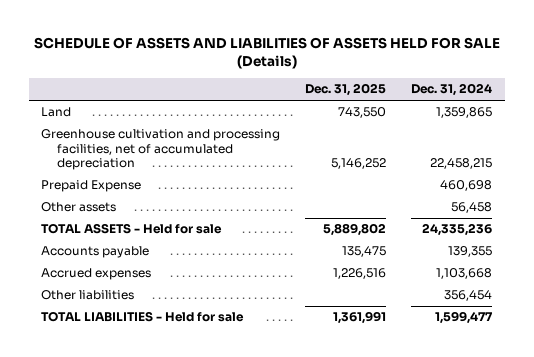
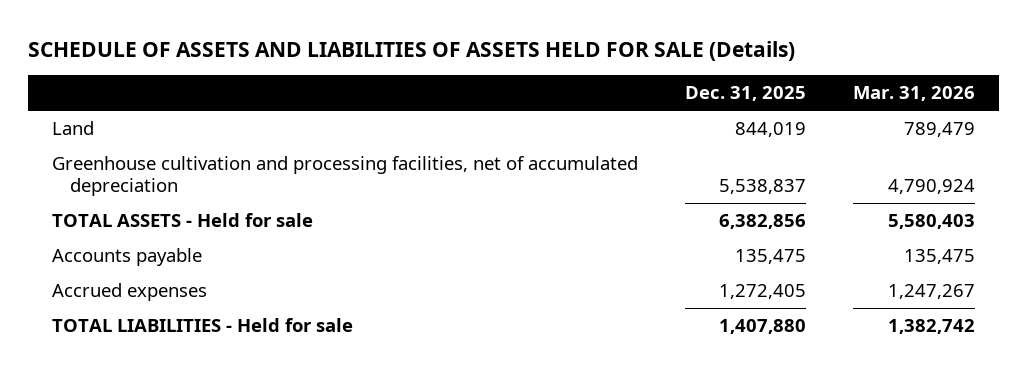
- | Dec. 31, 2025 | Dec. 31, 2024
+ | Dec. 31, 2025 | Mar. 31, 2026
- Land | 743,550 | 1,359,865
- Greenhouse cultivation and processing facilities, net of accumulated depreciation | 5,146,252 | 22,458,215
- Prepaid Expense | | 460,698
- Other assets | | 56,458
- TOTAL ASSETS - Held for sale | 5,889,802 | 24,335,236
+ Land | 844,019 | 789,479
+ Greenhouse cultivation and processing facilities, net of accumulated depreciation | 5,538,837 | 4,790,924
+ TOTAL ASSETS - Held for sale | 6,382,856 | 5,580,403
- Accrued expenses | 1,226,516 | 1,103,668
- Other liabilities | | 356,454
- TOTAL LIABILITIES - Held for sale | 1,361,991 | 1,599,477
+ Accrued expenses | 1,272,405 | 1,247,267
+ TOTAL LIABILITIES - Held for sale | 1,407,880 | 1,382,742

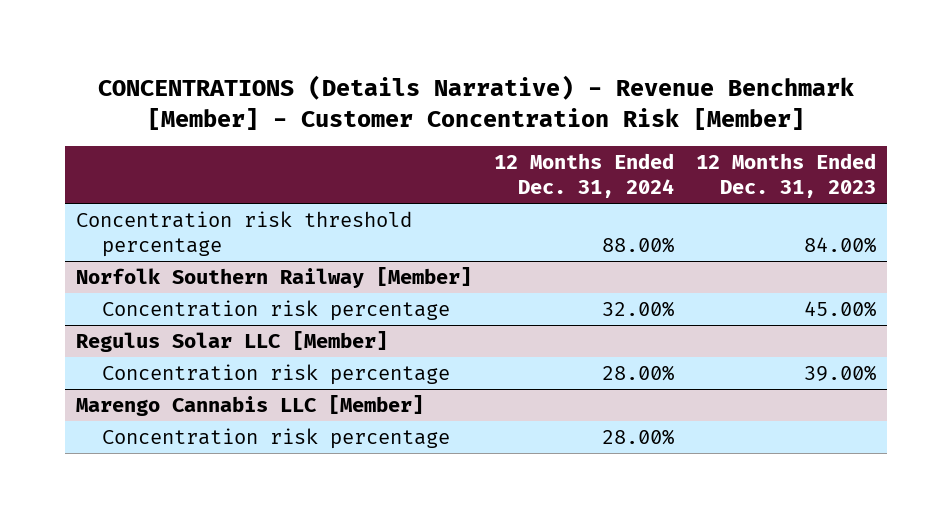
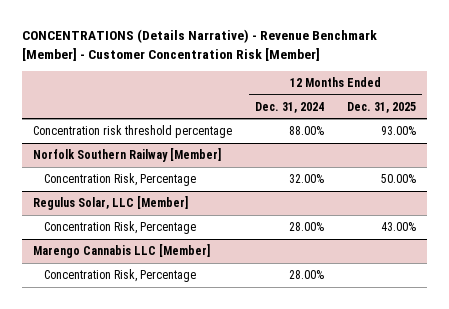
- | 12 Months Ended Dec. 31, 2024 | 12 Months Ended Dec. 31, 2023
+ | 12 Months Ended Dec. 31, 2024 | 12 Months Ended Dec. 31, 2025
@ Norfolk Southern Railway [Member]
- Concentration risk percentage | 32.00% | 45.00%
- Regulus Solar LLC [Member]
- Concentration risk percentage | 28.00% | 39.00%
@ Norfolk Southern Railway [Member]
+ Concentration Risk, Percentage | 32.00% | 50.00%
+ Regulus Solar, LLC [Member]
+ Concentration Risk, Percentage | 28.00% | 43.00%
@ Marengo Cannabis LLC [Member]
- Concentration risk percentage | 28.00% |
+ Concentration Risk, Percentage | 28.00% |

